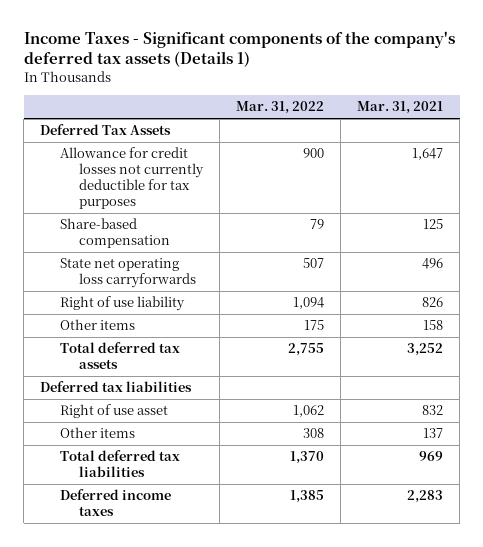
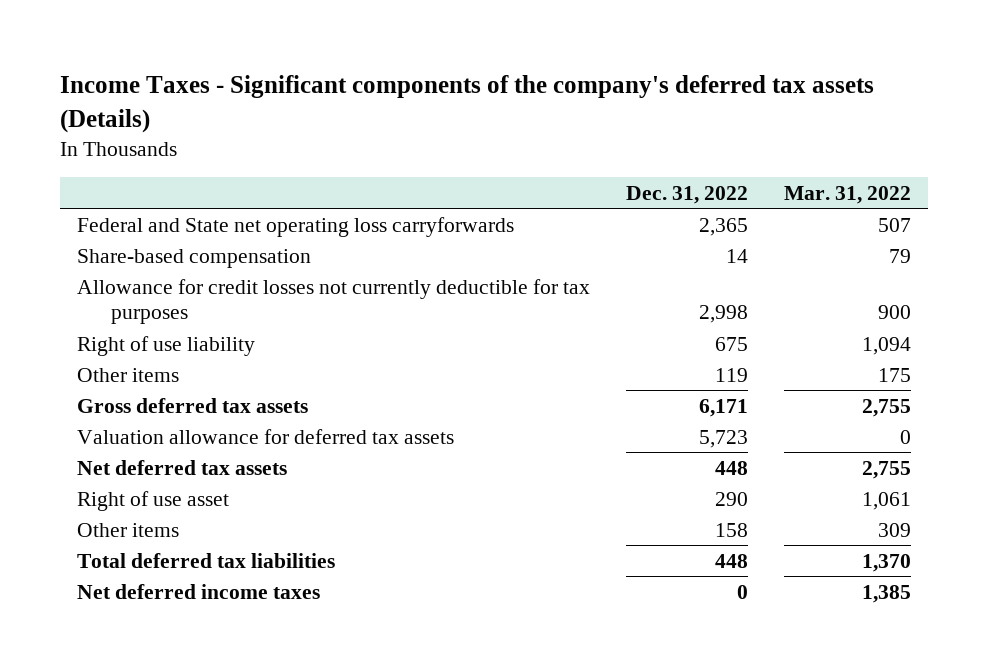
- Income Taxes - Significant components of the company's deferred tax assets (Details 1)
+ Income Taxes - Significant components of the company's deferred tax assets (Details)
- | Mar. 31, 2022 | Mar. 31, 2021
+ | Dec. 31, 2022 | Mar. 31, 2022
- Deferred Tax Assets
+ Federal and State net operating loss carryforwards | 2,365 | 507
- State net operating loss carryforwards | 507 | 496
moved down: Allowance for credit losses not currently deductible for tax purposes | 2,998 | 900
- Total deferred tax assets | 2,755 | 3,252
- Deferred tax liabilities
- Right of use asset | 1,062 | 832
- Other items | 308 | 137
+ Gross deferred tax assets | 6,171 | 2,755
+ Valuation allowance for deferred tax assets | 5,723 | 0
+ Net deferred tax assets | 448 | 2,755
+ Right of use asset | 290 | 1,061
+ Other items | 158 | 309
- Deferred income taxes | 1,385 | 2,283
+ Net deferred income taxes | 0 | 1,385

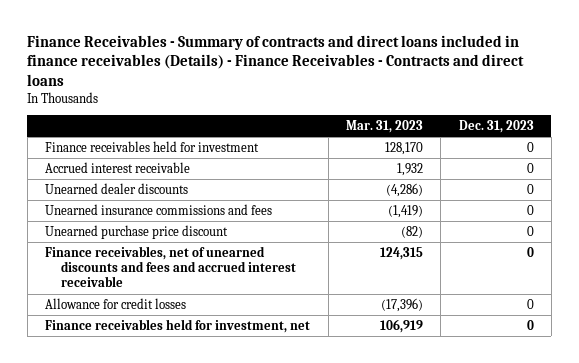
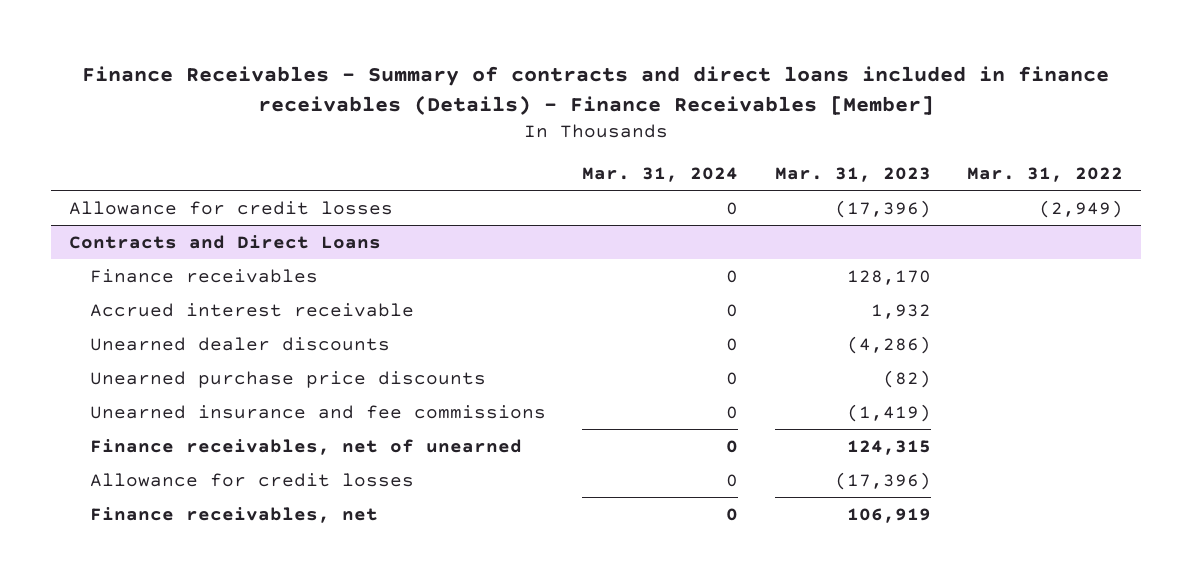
- Finance Receivables - Summary of contracts and direct loans included in finance receivables (Details) - Finance Receivables - Contracts and direct loans
+ Finance Receivables - Summary of contracts and direct loans included in finance receivables (Details) - Finance Receivables [Member]
- | Mar. 31, 2023 | Dec. 31, 2023
+ | Mar. 31, 2024 | Mar. 31, 2023 | Mar. 31, 2022
- Finance receivables held for investment | 128,170 | 0
+ Allowance for credit losses | 0 | (17,396) | (2,949)
+ Contracts and Direct Loans
+ Finance receivables | 0 | 128,170 |
- Unearned insurance commissions and fees | (1,419) | 0
- Unearned purchase price discount | (82) | 0
- Finance receivables, net of unearned discounts and fees and accrued interest receivable | 124,315 | 0
+ Unearned purchase price discounts | 0 | (82) |
+ Unearned insurance and fee commissions | 0 | (1,419) |
+ Finance receivables, net of unearned | 0 | 124,315 |
- Finance receivables held for investment, net | 106,919 | 0
+ Finance receivables, net | 0 | 106,919 |

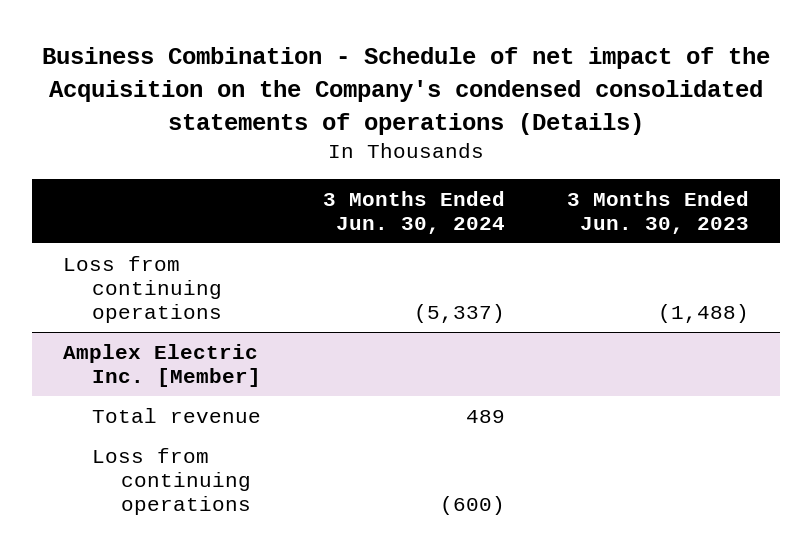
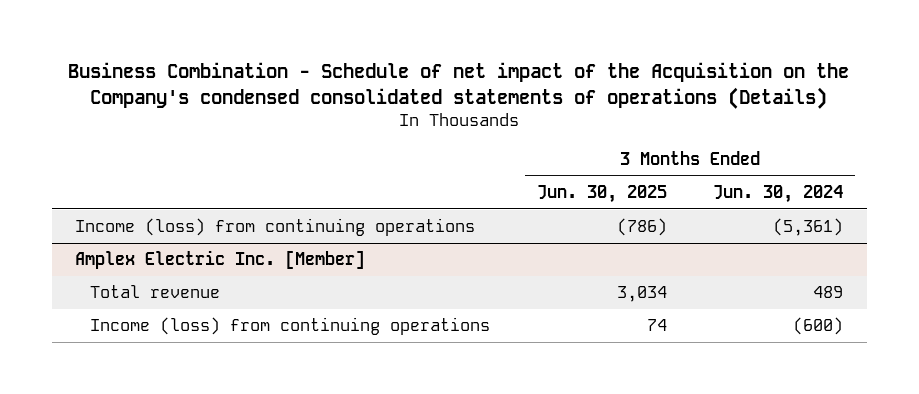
- | 3 Months Ended Jun. 30, 2024 | 3 Months Ended Jun. 30, 2023
+ | 3 Months Ended Jun. 30, 2025 | 3 Months Ended Jun. 30, 2024
- Loss from continuing operations | (5,337) | (1,488)
+ Income (loss) from continuing operations | (786) | (5,361)
@ Amplex Electric Inc. [Member]
- Loss from continuing operations | (600) |
+ Income (loss) from continuing operations | 74 | (600)

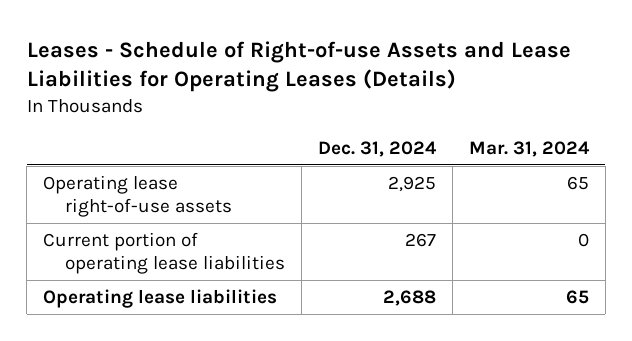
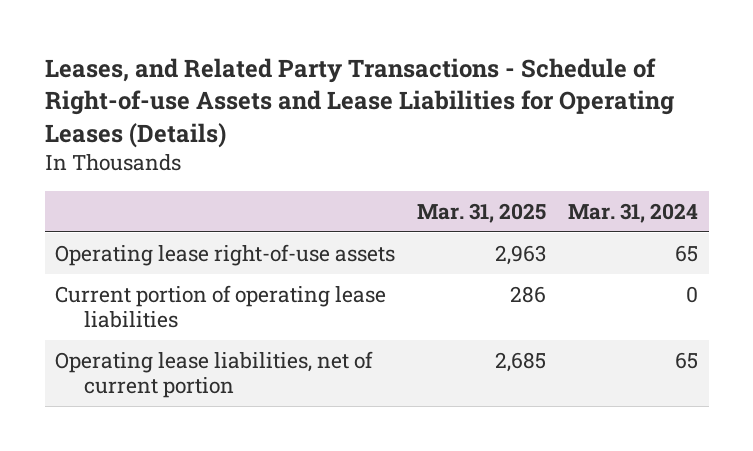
- Leases - Schedule of Right-of-use Assets and Lease Liabilities for Operating Leases (Details)
+ Leases, and Related Party Transactions - Schedule of Right-of-use Assets and Lease Liabilities for Operating Leases (Details)
- | Dec. 31, 2024 | Mar. 31, 2024
+ | Mar. 31, 2025 | Mar. 31, 2024
- Operating lease liabilities | 2,688 | 65
+ Operating lease liabilities, net of current portion | 2,685 | 65

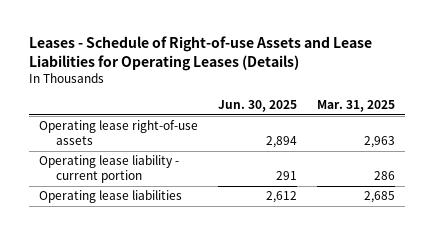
- Leases, and Related Party Transactions - Schedule of Right-of-use Assets and Lease Liabilities for Operating Leases (Details)
+ Leases - Schedule of Right-of-use Assets and Lease Liabilities for Operating Leases (Details)
- | Mar. 31, 2025 | Mar. 31, 2024
+ | Jun. 30, 2025 | Mar. 31, 2025
- Current portion of operating lease liabilities | 286 | 0
- Operating lease liabilities, net of current portion | 2,685 | 65
+ Operating lease liability - current portion | 291 | 286
+ Operating lease liabilities | 2,612 | 2,685

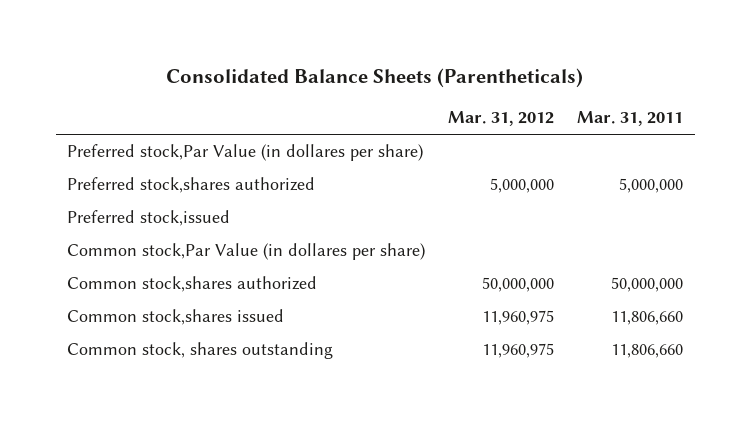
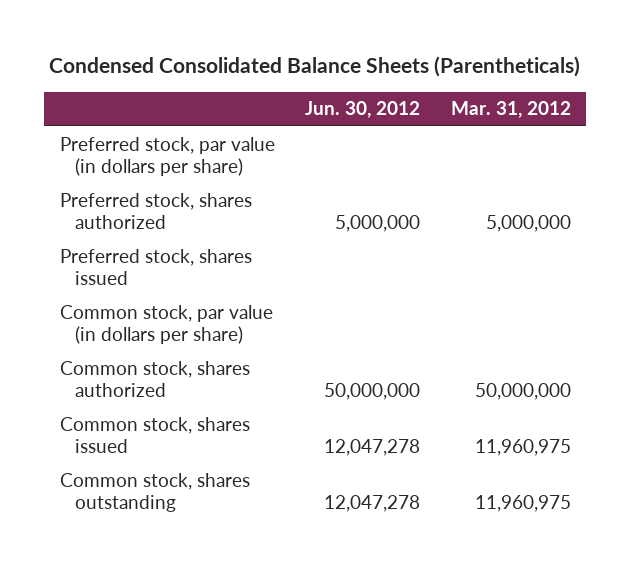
- Consolidated Balance Sheets (Parentheticals)
+ Condensed Consolidated Balance Sheets (Parentheticals)
- | Mar. 31, 2012 | Mar. 31, 2011
+ | Jun. 30, 2012 | Mar. 31, 2012
- Preferred stock,Par Value (in dollares per share)
- Preferred stock,shares authorized | 5,000,000 | 5,000,000
- Preferred stock,issued
- Common stock,Par Value (in dollares per share)
- Common stock,shares authorized | 50,000,000 | 50,000,000
- Common stock,shares issued | 11,960,975 | 11,806,660
+ Preferred stock, par value (in dollars per share)
+ Preferred stock, shares authorized | 5,000,000 | 5,000,000
+ Preferred stock, shares issued
+ Common stock, par value (in dollars per share)
+ Common stock, shares authorized | 50,000,000 | 50,000,000
+ Common stock, shares issued | 12,047,278 | 11,960,975

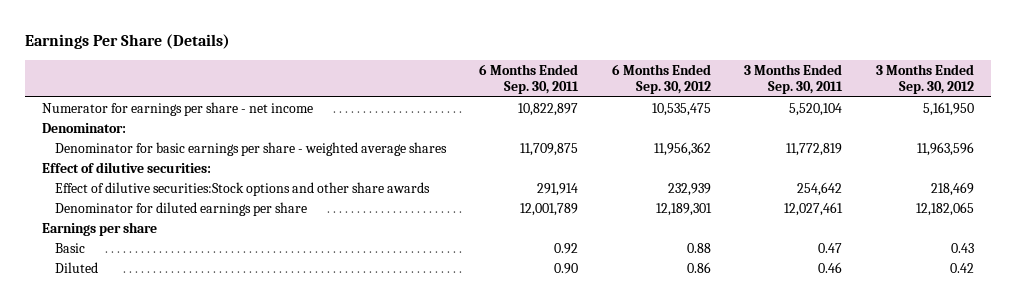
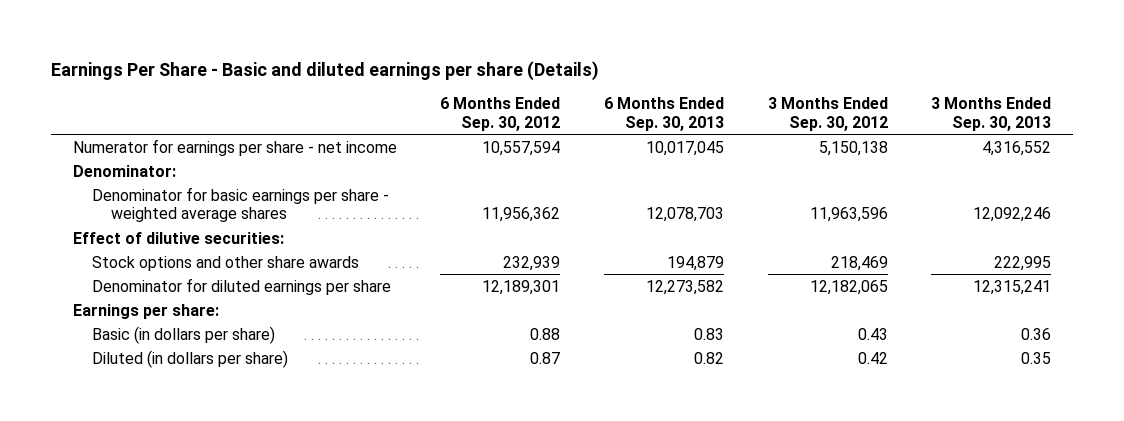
- Earnings Per Share (Details)
+ Earnings Per Share - Basic and diluted earnings per share (Details)
- | 6 Months Ended Sep. 30, 2011 | 6 Months Ended Sep. 30, 2012 | 3 Months Ended Sep. 30, 2011 | 3 Months Ended Sep. 30, 2012
+ | 6 Months Ended Sep. 30, 2012 | 6 Months Ended Sep. 30, 2013 | 3 Months Ended Sep. 30, 2012 | 3 Months Ended Sep. 30, 2013
- Numerator for earnings per share - net income | 10,822,897 | 10,535,475 | 5,520,104 | 5,161,950
+ Numerator for earnings per share - net income | 10,557,594 | 10,017,045 | 5,150,138 | 4,316,552
- Effect of dilutive securities:Stock options and other share awards | 291,914 | 232,939 | 254,642 | 218,469
+ Stock options and other share awards | 232,939 | 194,879 | 218,469 | 222,995
- Earnings per share
- Basic | 0.92 | 0.88 | 0.47 | 0.43
- Diluted | 0.90 | 0.86 | 0.46 | 0.42
+ Earnings per share:
+ Basic (in dollars per share) | 0.88 | 0.83 | 0.43 | 0.36
+ Diluted (in dollars per share) | 0.87 | 0.82 | 0.42 | 0.35

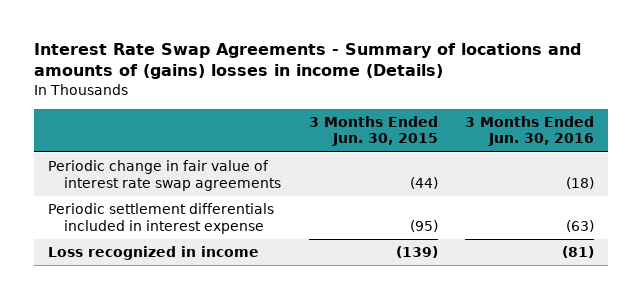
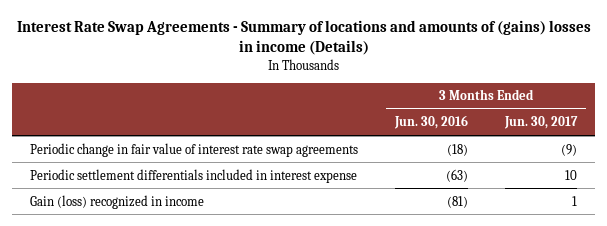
- | 3 Months Ended Jun. 30, 2015 | 3 Months Ended Jun. 30, 2016
+ | 3 Months Ended Jun. 30, 2016 | 3 Months Ended Jun. 30, 2017
- Loss recognized in income | (139) | (81)
+ Gain (loss) recognized in income | (81) | 1

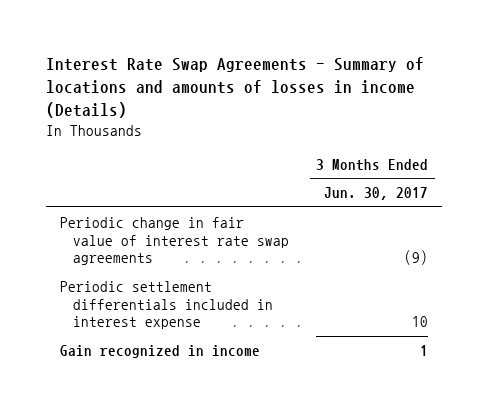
- Interest Rate Swap Agreements - Summary of locations and amounts of (gains) losses in income (Details)
+ Interest Rate Swap Agreements - Summary of locations and amounts of losses in income (Details)
- | 3 Months Ended Jun. 30, 2016 | 3 Months Ended Jun. 30, 2017
+ | 3 Months Ended Jun. 30, 2017
- Gain (loss) recognized in income | (81) | 1
+ Gain recognized in income | 1

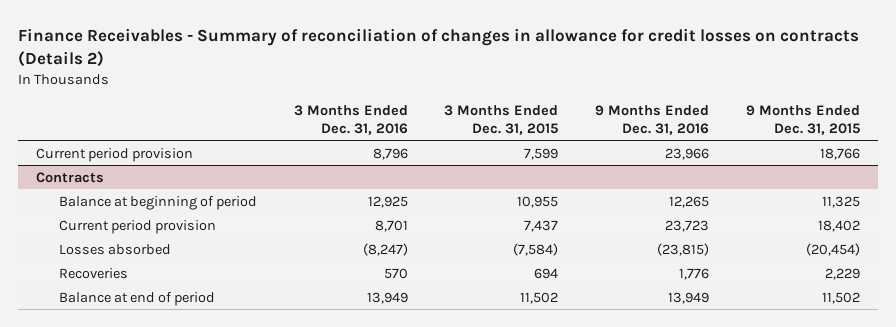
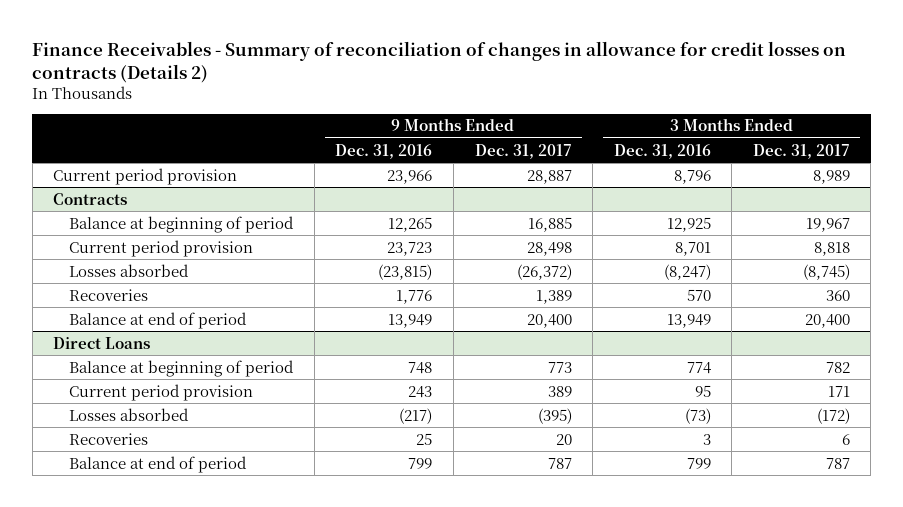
- | 3 Months Ended Dec. 31, 2016 | 3 Months Ended Dec. 31, 2015 | 9 Months Ended Dec. 31, 2016 | 9 Months Ended Dec. 31, 2015
+ | 9 Months Ended Dec. 31, 2016 | 9 Months Ended Dec. 31, 2017 | 3 Months Ended Dec. 31, 2016 | 3 Months Ended Dec. 31, 2017
+ Direct Loans
+ Balance at beginning of period | 748 | 773 | 774 | 782
+ Current period provision | 243 | 389 | 95 | 171
+ Losses absorbed | (217) | (395) | (73) | (172)
+ Recoveries | 25 | 20 | 3 | 6
+ Balance at end of period | 799 | 787 | 799 | 787

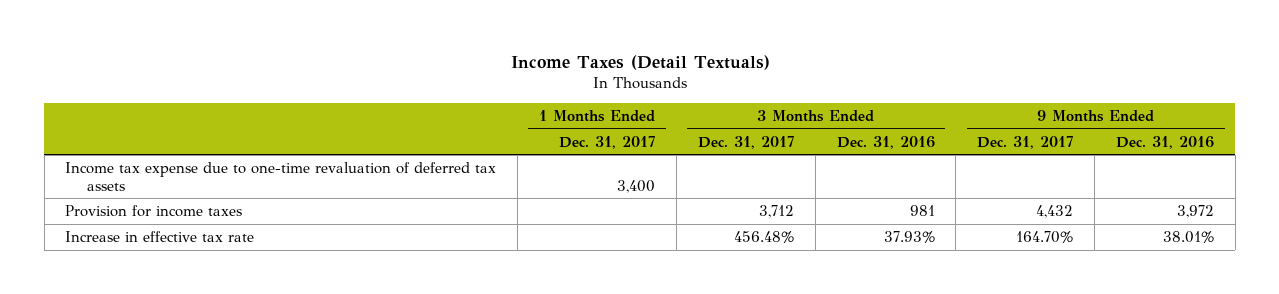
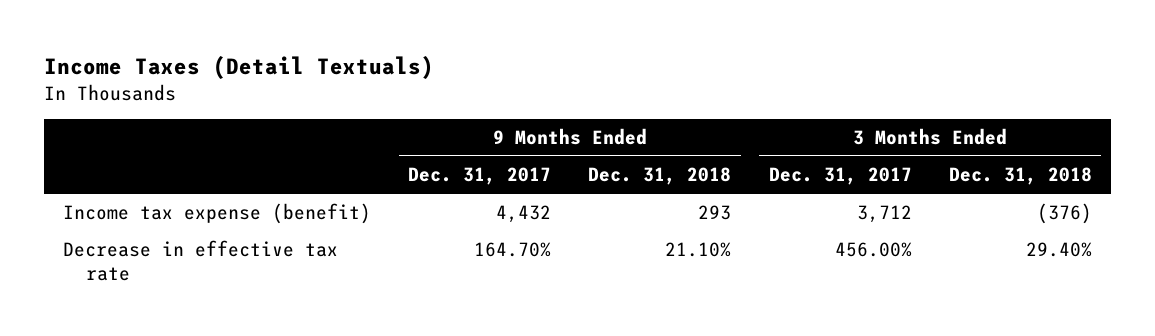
- | 1 Months Ended Dec. 31, 2017 | 3 Months Ended Dec. 31, 2017 | 3 Months Ended Dec. 31, 2016 | 9 Months Ended Dec. 31, 2017 | 9 Months Ended Dec. 31, 2016
+ | 9 Months Ended Dec. 31, 2017 | 9 Months Ended Dec. 31, 2018 | 3 Months Ended Dec. 31, 2017 | 3 Months Ended Dec. 31, 2018
- Income tax expense due to one-time revaluation of deferred tax assets | 3,400 | | | |
- Provision for income taxes | | 3,712 | 981 | 4,432 | 3,972
- Increase in effective tax rate | | 456.48% | 37.93% | 164.70% | 38.01%
+ Income tax expense (benefit) | 4,432 | 293 | 3,712 | (376)
+ Decrease in effective tax rate | 164.70% | 21.10% | 456.00% | 29.40%

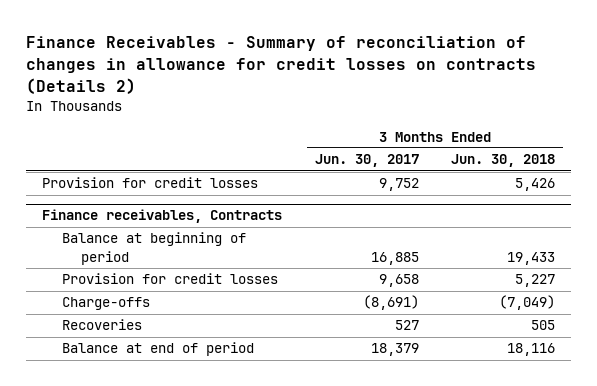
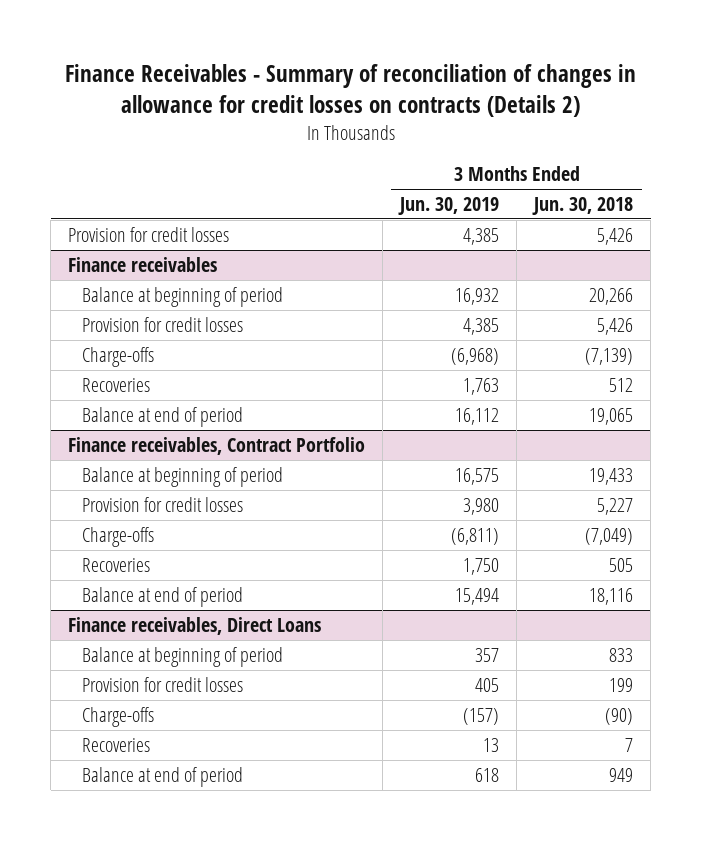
- | 3 Months Ended Jun. 30, 2017 | 3 Months Ended Jun. 30, 2018
+ | 3 Months Ended Jun. 30, 2019 | 3 Months Ended Jun. 30, 2018
- Finance receivables, Contracts
+ Finance receivables
+ Balance at beginning of period | 16,932 | 20,266
+ Provision for credit losses | 4,385 | 5,426
+ Charge-offs | (6,968) | (7,139)
+ Recoveries | 1,763 | 512
+ Balance at end of period | 16,112 | 19,065
+ Finance receivables, Contract Portfolio
+ Finance receivables, Direct Loans
+ Balance at beginning of period | 357 | 833
+ Provision for credit losses | 405 | 199
+ Charge-offs | (157) | (90)
+ Recoveries | 13 | 7
+ Balance at end of period | 618 | 949

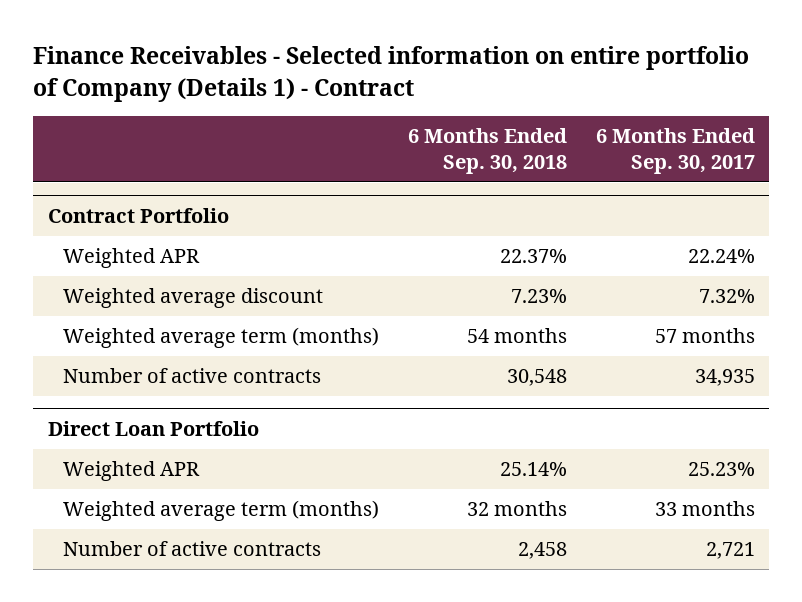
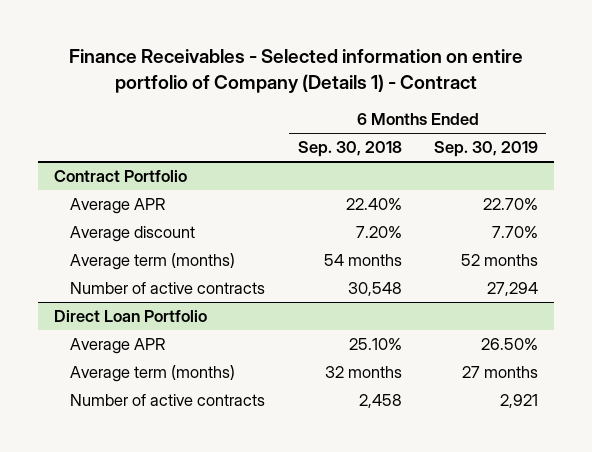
- | 6 Months Ended Sep. 30, 2018 | 6 Months Ended Sep. 30, 2017
+ | 6 Months Ended Sep. 30, 2018 | 6 Months Ended Sep. 30, 2019
@ Contract Portfolio
- Weighted APR | 22.37% | 22.24%
- Weighted average discount | 7.23% | 7.32%
- Weighted average term (months) | 54 months | 57 months
+ Average APR | 22.40% | 22.70%
+ Average discount | 7.20% | 7.70%
+ Average term (months) | 54 months | 52 months
@ Direct Loan Portfolio
- Weighted APR | 25.14% | 25.23%
- Weighted average term (months) | 32 months | 33 months
+ Average APR | 25.10% | 26.50%
+ Average term (months) | 32 months | 27 months

